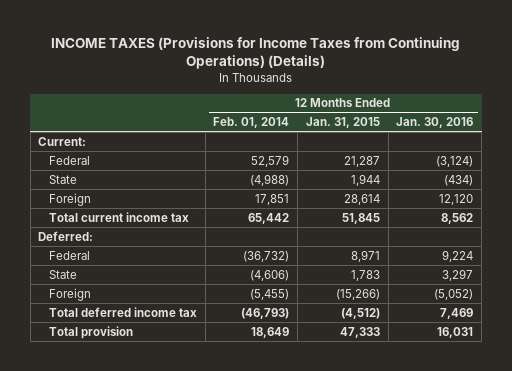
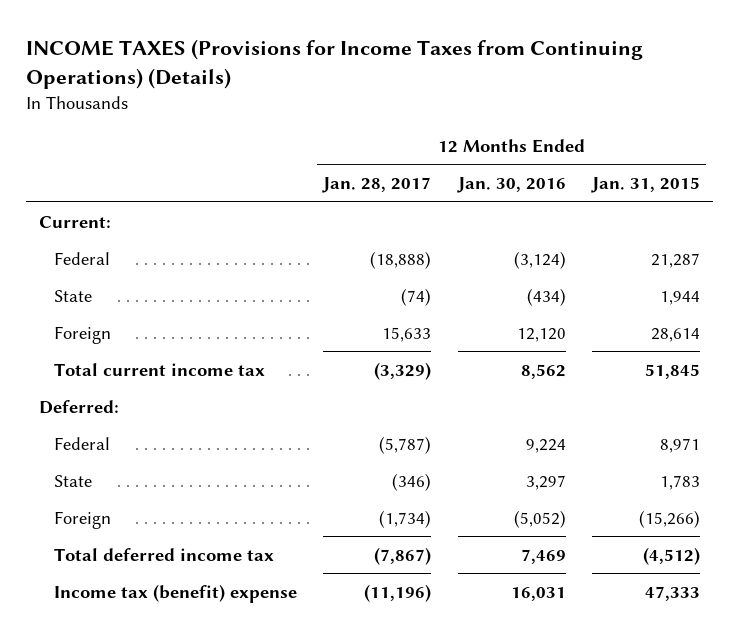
- | 12 Months Ended Feb. 01, 2014 | 12 Months Ended Jan. 31, 2015 | 12 Months Ended Jan. 30, 2016
+ | 12 Months Ended Jan. 28, 2017 | 12 Months Ended Jan. 30, 2016 | 12 Months Ended Jan. 31, 2015
- Total provision | 18,649 | 47,333 | 16,031
+ Income tax (benefit) expense | (11,196) | 16,031 | 47,333

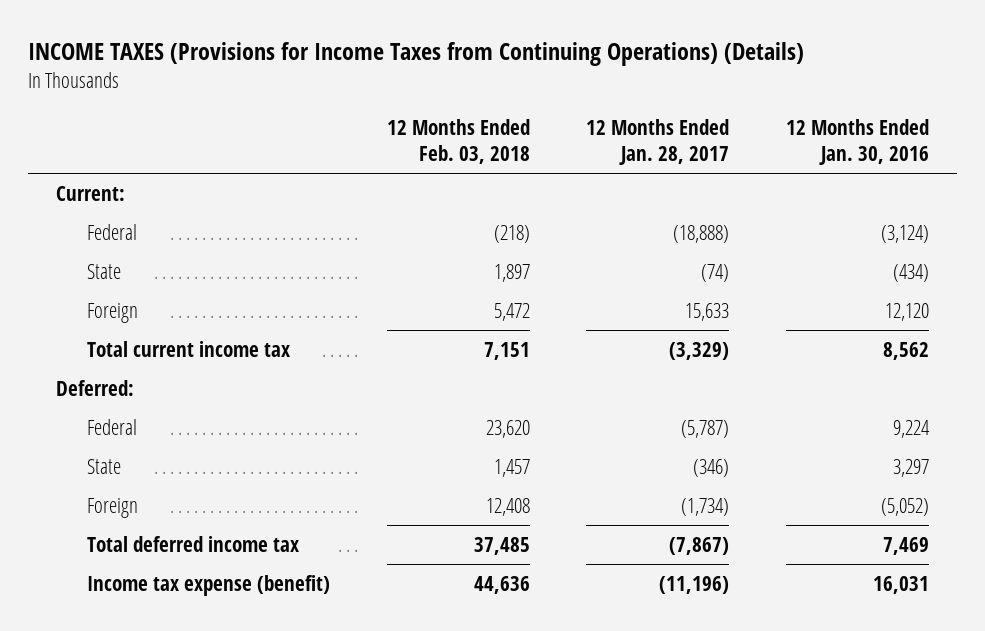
- | 12 Months Ended Jan. 28, 2017 | 12 Months Ended Jan. 30, 2016 | 12 Months Ended Jan. 31, 2015
+ | 12 Months Ended Feb. 03, 2018 | 12 Months Ended Jan. 28, 2017 | 12 Months Ended Jan. 30, 2016
- Income tax (benefit) expense | (11,196) | 16,031 | 47,333
+ Income tax expense (benefit) | 44,636 | (11,196) | 16,031

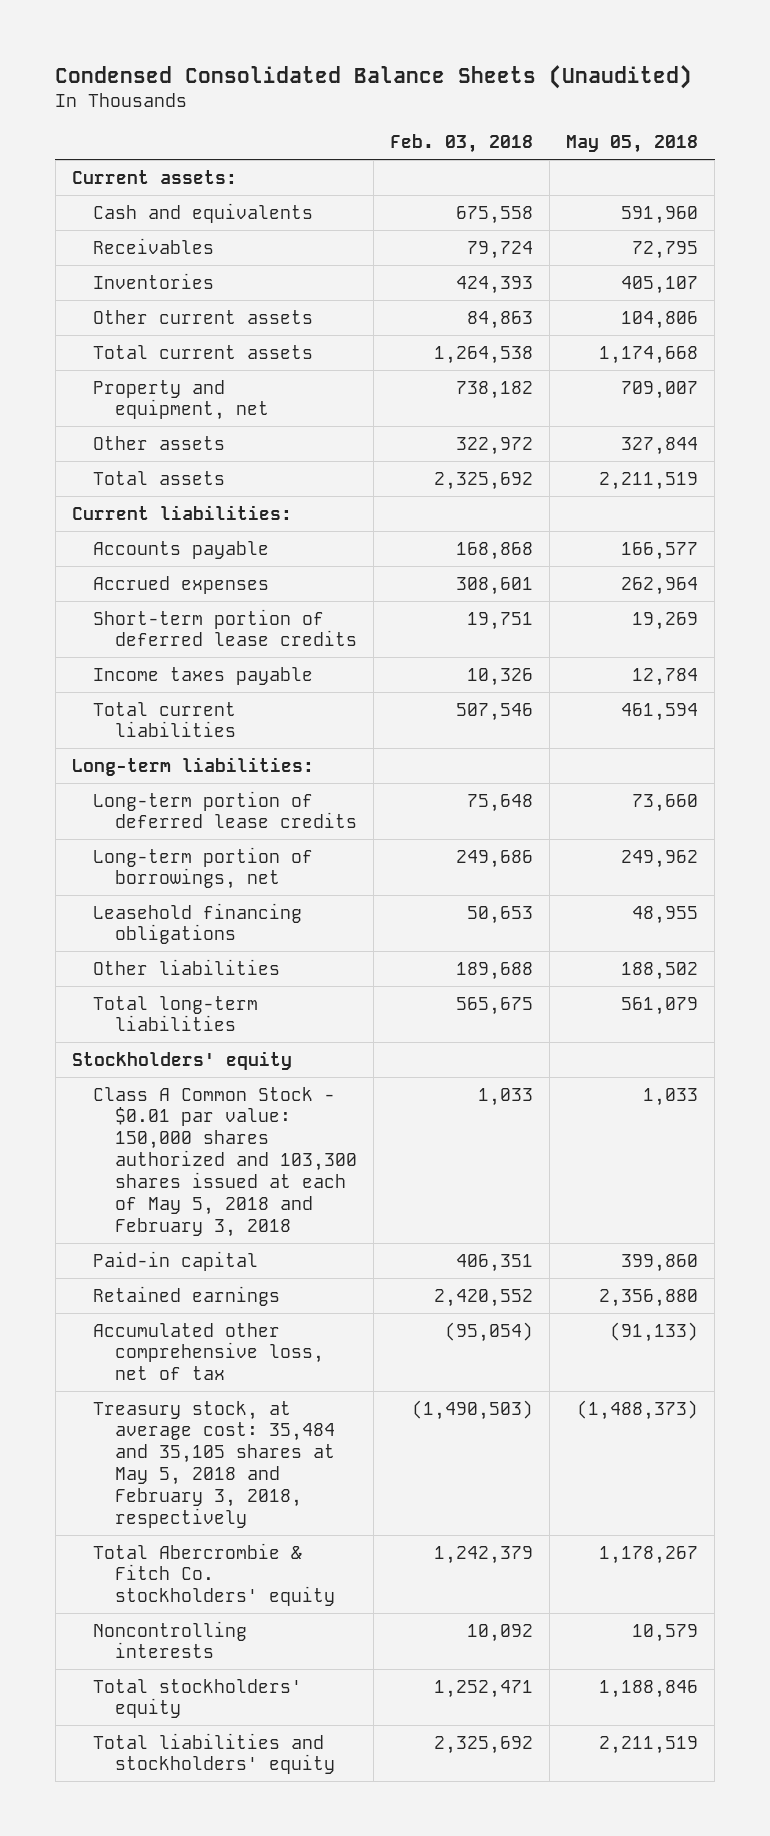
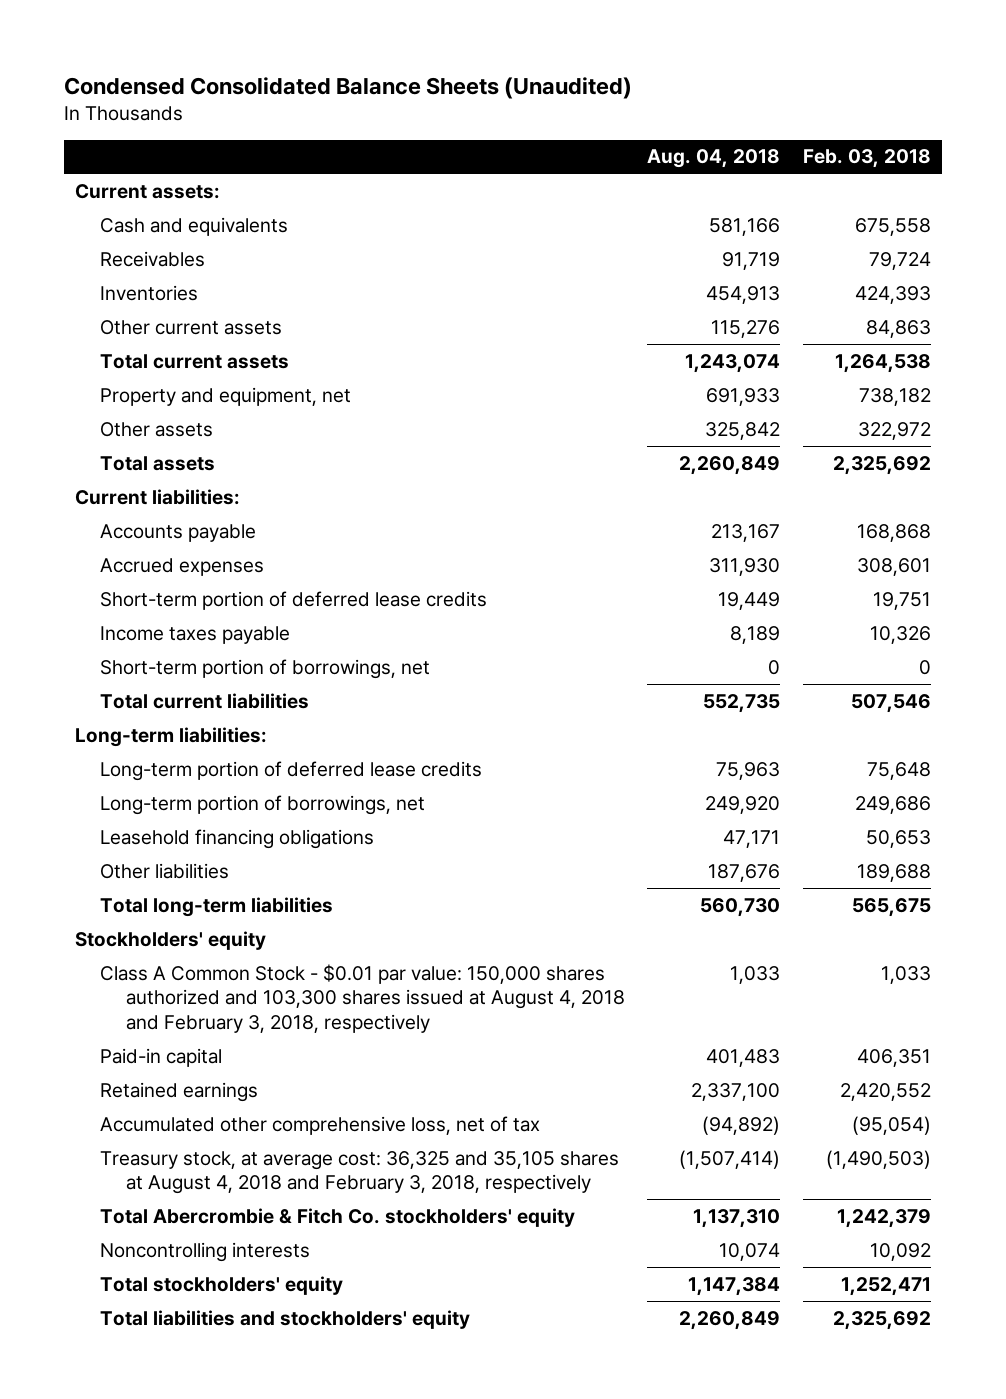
- | Feb. 03, 2018 | May 05, 2018
+ | Aug. 04, 2018 | Feb. 03, 2018
+ Short-term portion of borrowings, net | 0 | 0
- Class A Common Stock - $0.01 par value: 150,000 shares authorized and 103,300 shares issued at each of May 5, 2018 and February 3, 2018 | 1,033 | 1,033
+ Class A Common Stock - $0.01 par value: 150,000 shares authorized and 103,300 shares issued at August 4, 2018 and February 3, 2018, respectively | 1,033 | 1,033
- Treasury stock, at average cost: 35,484 and 35,105 shares at May 5, 2018 and February 3, 2018, respectively | (1,490,503) | (1,488,373)
+ Treasury stock, at average cost: 36,325 and 35,105 shares at August 4, 2018 and February 3, 2018, respectively | (1,507,414) | (1,490,503)

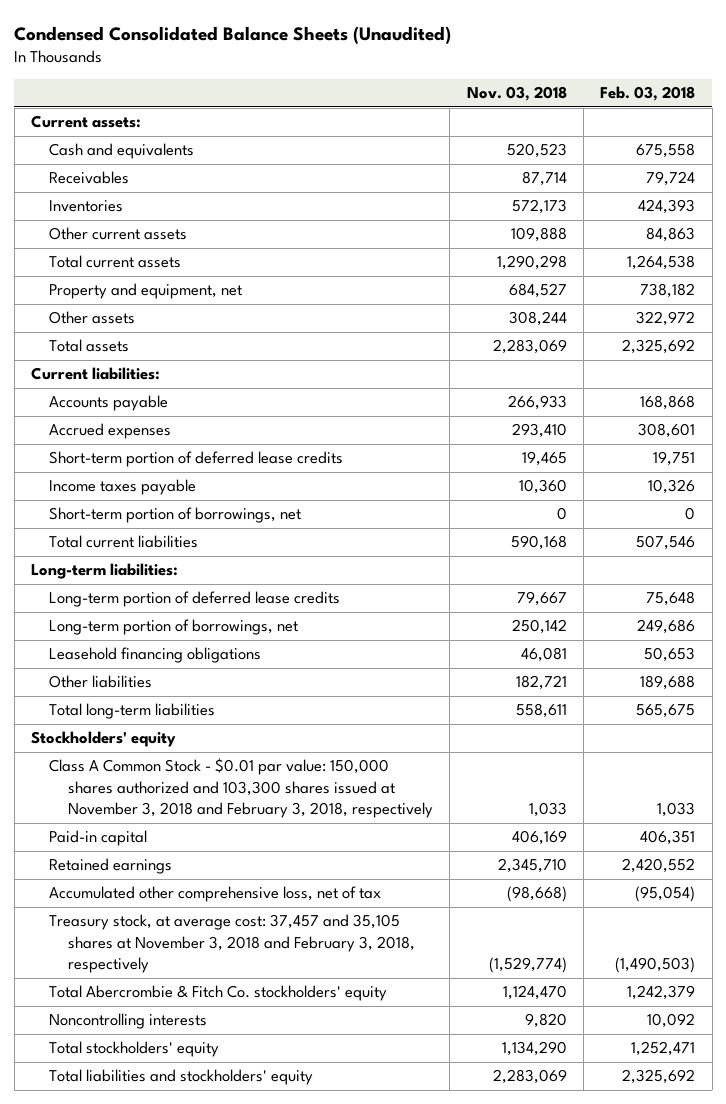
- | Aug. 04, 2018 | Feb. 03, 2018
+ | Nov. 03, 2018 | Feb. 03, 2018
- Class A Common Stock - $0.01 par value: 150,000 shares authorized and 103,300 shares issued at August 4, 2018 and February 3, 2018, respectively | 1,033 | 1,033
+ Class A Common Stock - $0.01 par value: 150,000 shares authorized and 103,300 shares issued at November 3, 2018 and February 3, 2018, respectively | 1,033 | 1,033
- Treasury stock, at average cost: 36,325 and 35,105 shares at August 4, 2018 and February 3, 2018, respectively | (1,507,414) | (1,490,503)
+ Treasury stock, at average cost: 37,457 and 35,105 shares at November 3, 2018 and February 3, 2018, respectively | (1,529,774) | (1,490,503)

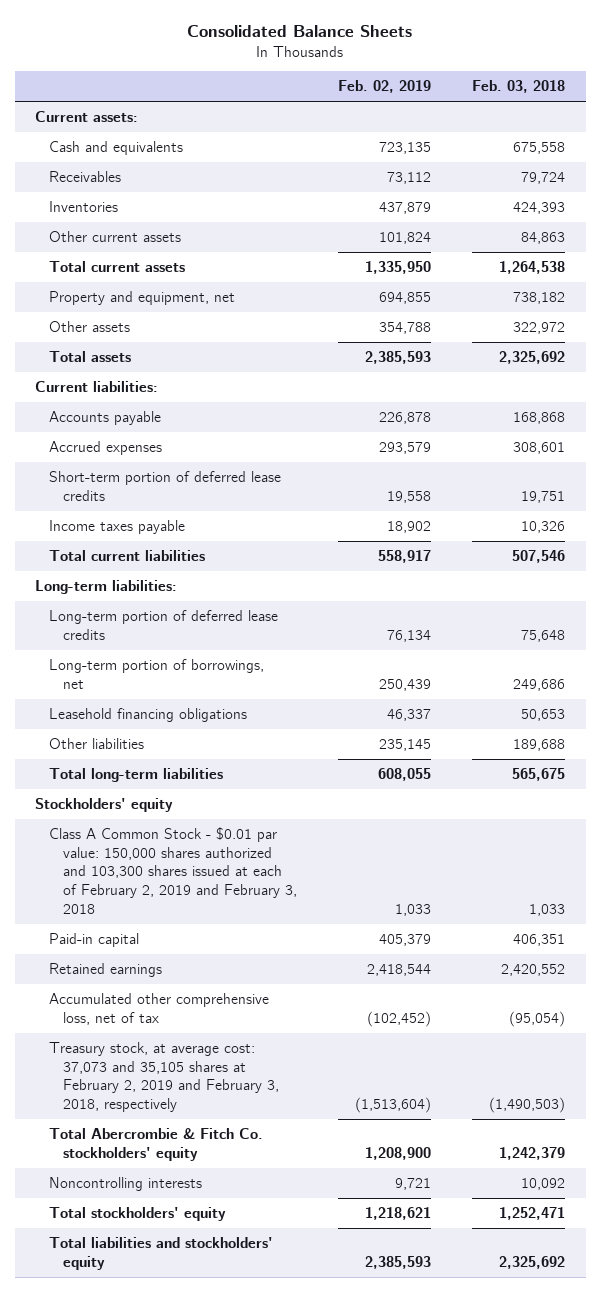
- Condensed Consolidated Balance Sheets (Unaudited)
+ Consolidated Balance Sheets
- | Nov. 03, 2018 | Feb. 03, 2018
+ | Feb. 02, 2019 | Feb. 03, 2018
- Short-term portion of borrowings, net | 0 | 0
- Class A Common Stock - $0.01 par value: 150,000 shares authorized and 103,300 shares issued at November 3, 2018 and February 3, 2018, respectively | 1,033 | 1,033
+ Class A Common Stock - $0.01 par value: 150,000 shares authorized and 103,300 shares issued at each of February 2, 2019 and February 3, 2018 | 1,033 | 1,033
- Treasury stock, at average cost: 37,457 and 35,105 shares at November 3, 2018 and February 3, 2018, respectively | (1,529,774) | (1,490,503)
+ Treasury stock, at average cost: 37,073 and 35,105 shares at February 2, 2019 and February 3, 2018, respectively | (1,513,604) | (1,490,503)

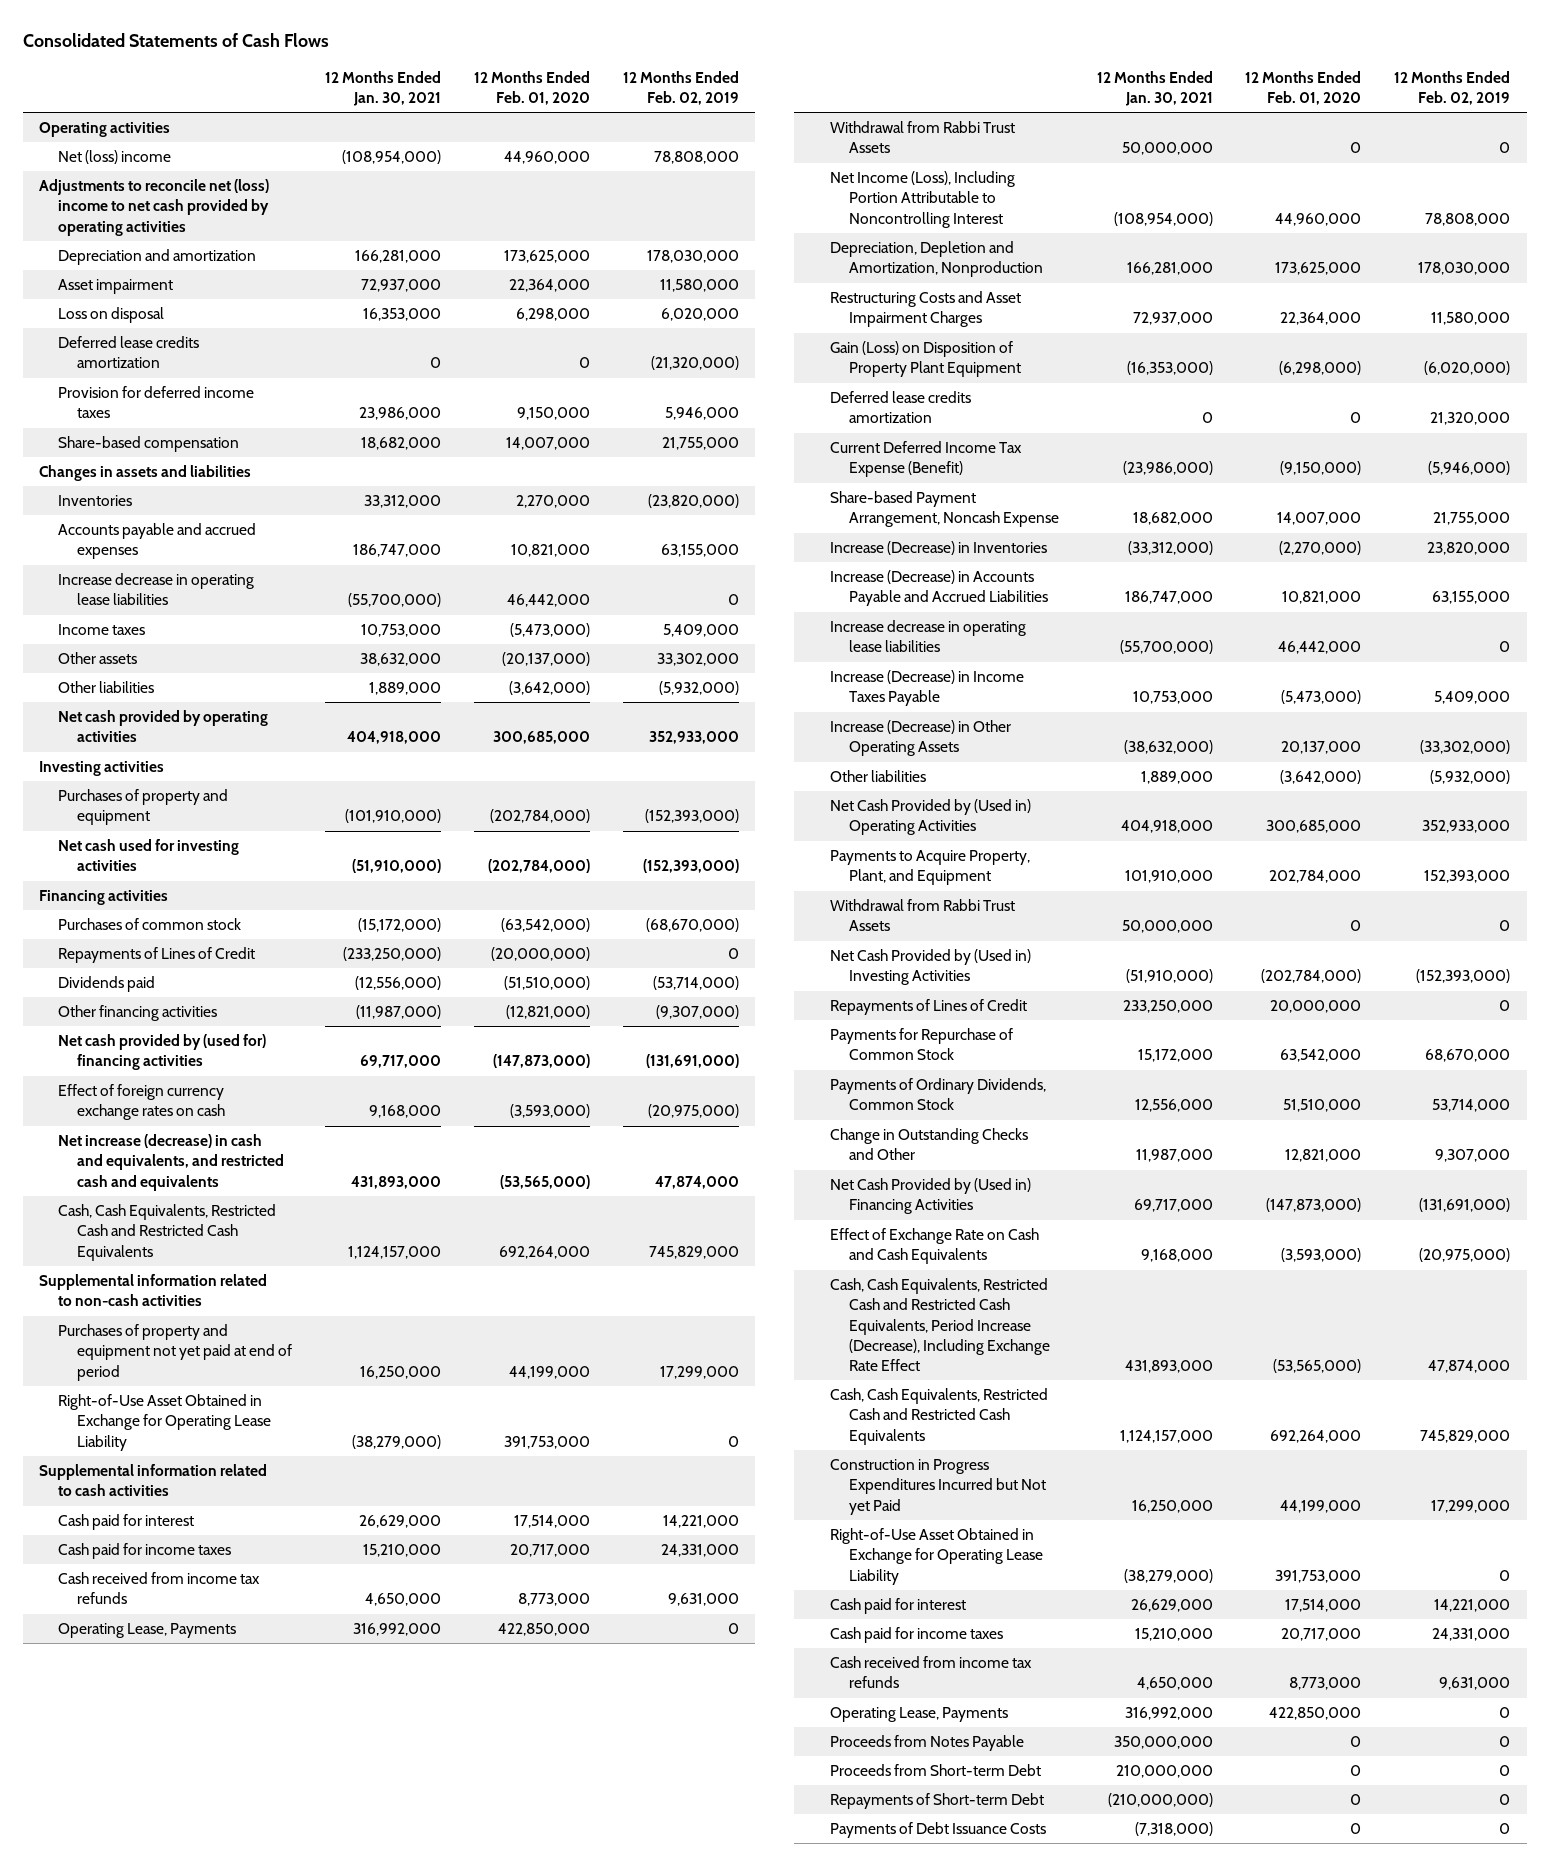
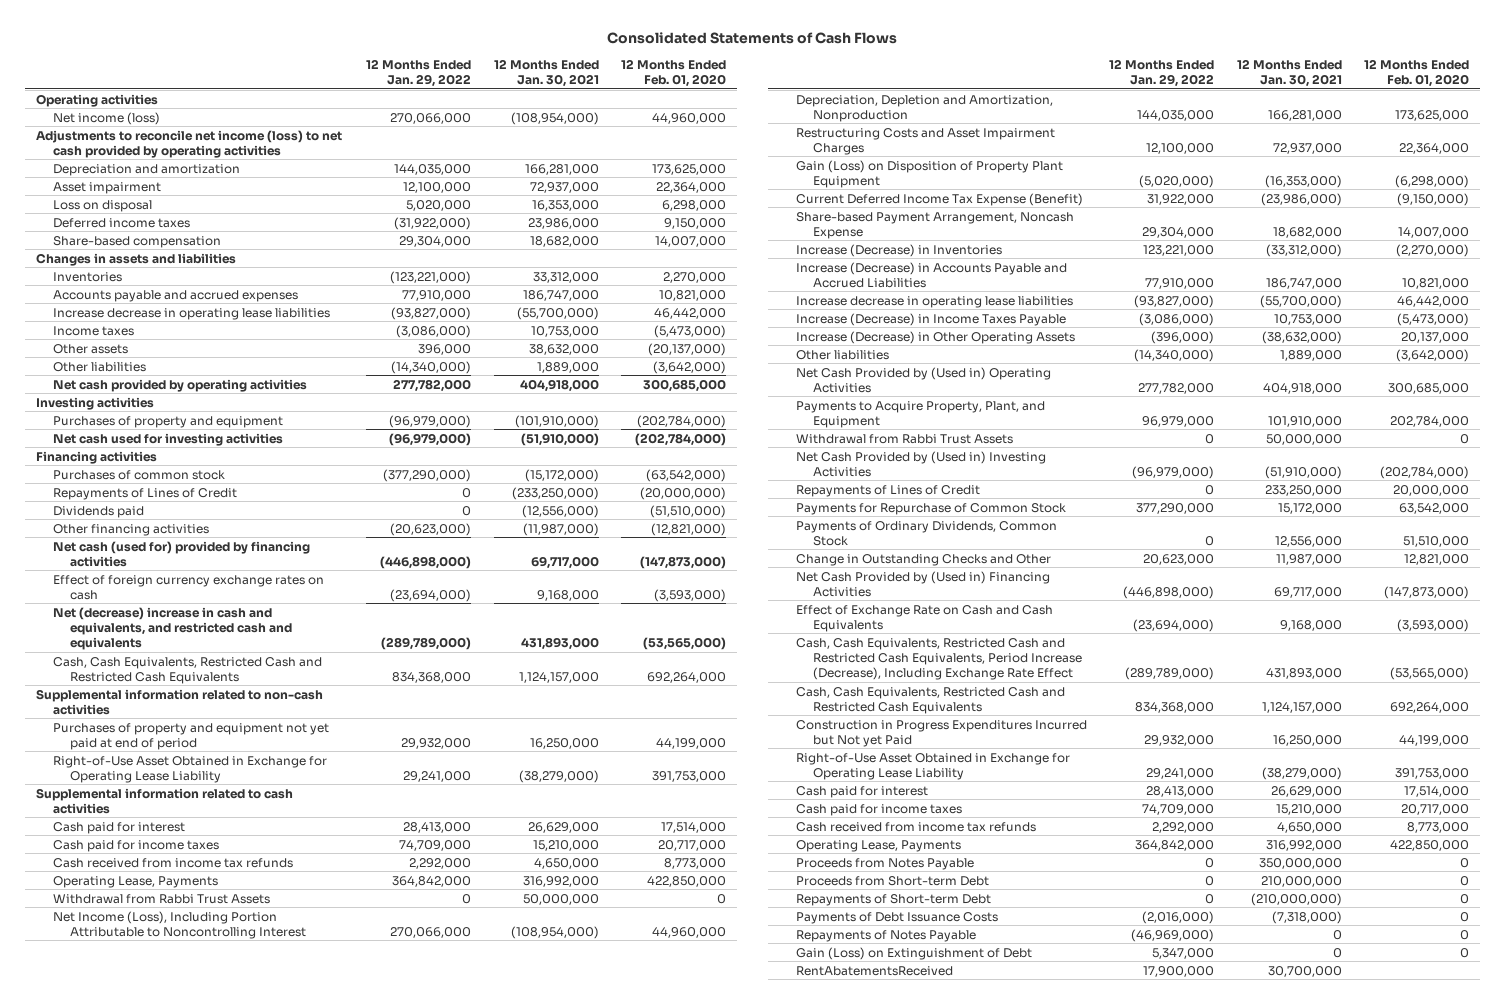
- | 12 Months Ended Jan. 30, 2021 | 12 Months Ended Feb. 01, 2020 | 12 Months Ended Feb. 02, 2019
+ | 12 Months Ended Jan. 29, 2022 | 12 Months Ended Jan. 30, 2021 | 12 Months Ended Feb. 01, 2020
- Net (loss) income | (108,954,000) | 44,960,000 | 78,808,000
- Adjustments to reconcile net (loss) income to net cash provided by operating activities
+ Net income (loss) | 270,066,000 | (108,954,000) | 44,960,000
+ Adjustments to reconcile net income (loss) to net cash provided by operating activities
- Deferred lease credits amortization | 0 | 0 | (21,320,000)
- Provision for deferred income taxes | 23,986,000 | 9,150,000 | 5,946,000
+ Deferred income taxes | (31,922,000) | 23,986,000 | 9,150,000
- Net cash provided by (used for) financing activities | 69,717,000 | (147,873,000) | (131,691,000)
+ Net cash (used for) provided by financing activities | (446,898,000) | 69,717,000 | (147,873,000)
- Net increase (decrease) in cash and equivalents, and restricted cash and equivalents | 431,893,000 | (53,565,000) | 47,874,000
+ Net (decrease) increase in cash and equivalents, and restricted cash and equivalents | (289,789,000) | 431,893,000 | (53,565,000)
- Deferred lease credits amortization | 0 | 0 | 21,320,000
+ Repayments of Notes Payable | (46,969,000) | 0 | 0
+ Gain (Loss) on Extinguishment of Debt | 5,347,000 | 0 | 0
+ RentAbatementsReceived | 17,900,000 | 30,700,000 |

